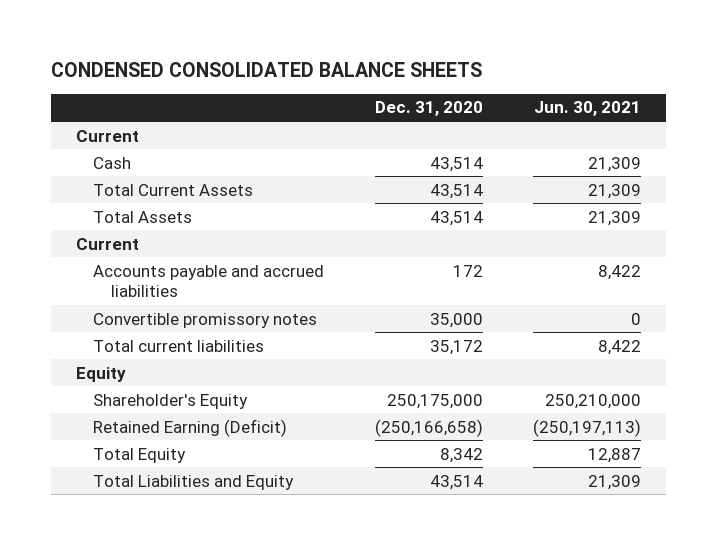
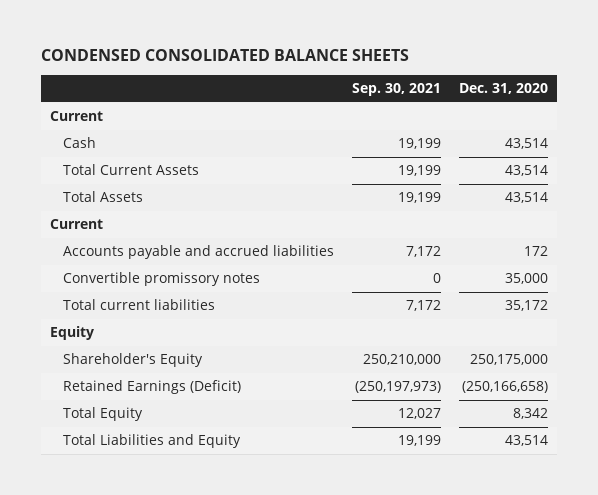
- | Dec. 31, 2020 | Jun. 30, 2021
+ | Sep. 30, 2021 | Dec. 31, 2020
- Retained Earning (Deficit) | (250,166,658) | (250,197,113)
+ Retained Earnings (Deficit) | (250,197,973) | (250,166,658)

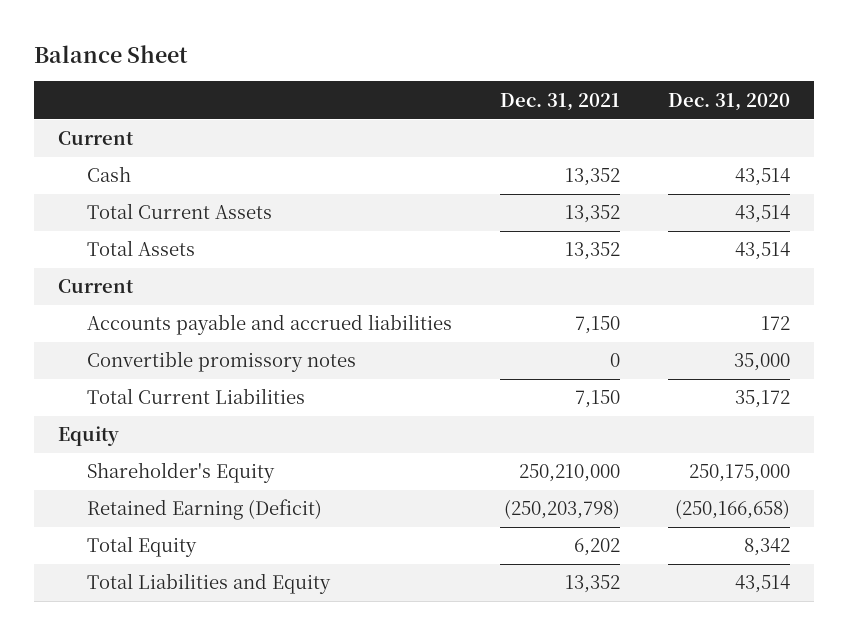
- CONDENSED CONSOLIDATED BALANCE SHEETS
+ Balance Sheet
- | Sep. 30, 2021 | Dec. 31, 2020
+ | Dec. 31, 2021 | Dec. 31, 2020
- Total current liabilities | 7,172 | 35,172
+ Total Current Liabilities | 7,150 | 35,172
- Retained Earnings (Deficit) | (250,197,973) | (250,166,658)
+ Retained Earning (Deficit) | (250,203,798) | (250,166,658)

